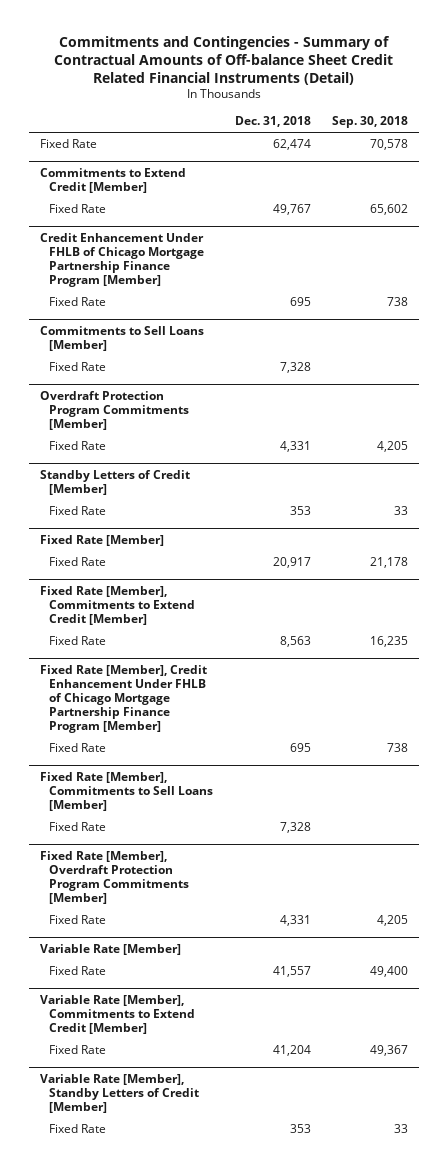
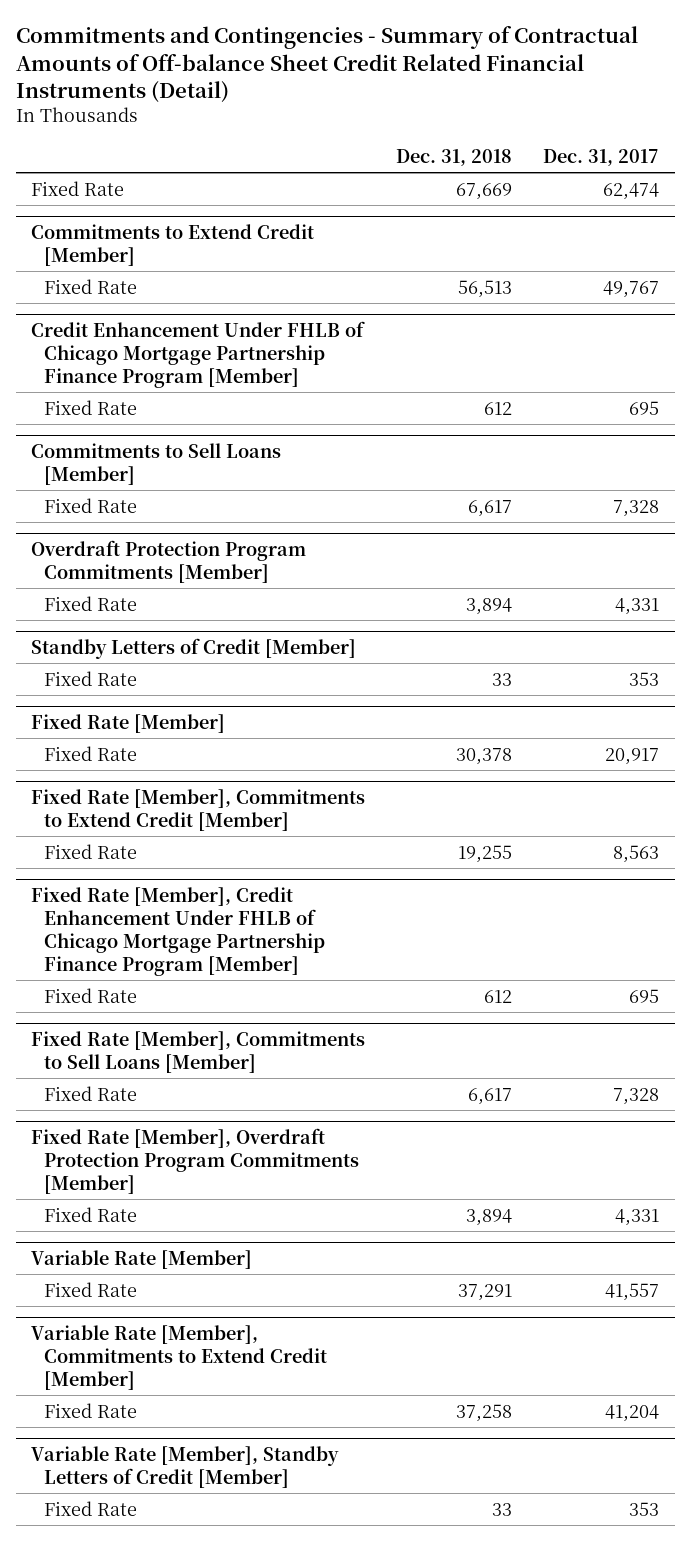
- | Dec. 31, 2018 | Sep. 30, 2018
+ | Dec. 31, 2018 | Dec. 31, 2017
- Fixed Rate | 62,474 | 70,578
+ Fixed Rate | 67,669 | 62,474
@ Commitments to Extend Credit [Member]
- Fixed Rate | 49,767 | 65,602
+ Fixed Rate | 56,513 | 49,767
@ Credit Enhancement Under FHLB of Chicago Mortgage Partnership Finance Program [Member]
- Fixed Rate | 695 | 738
+ Fixed Rate | 612 | 695
@ Commitments to Sell Loans [Member]
- Fixed Rate | 7,328 |
+ Fixed Rate | 6,617 | 7,328
@ Overdraft Protection Program Commitments [Member]
- Fixed Rate | 4,331 | 4,205
+ Fixed Rate | 3,894 | 4,331
@ Standby Letters of Credit [Member]
- Fixed Rate | 353 | 33
+ Fixed Rate | 33 | 353
@ Fixed Rate [Member]
- Fixed Rate | 20,917 | 21,178
+ Fixed Rate | 30,378 | 20,917
@ Fixed Rate [Member], Commitments to Extend Credit [Member]
- Fixed Rate | 8,563 | 16,235
+ Fixed Rate | 19,255 | 8,563
@ Fixed Rate [Member], Credit Enhancement Under FHLB of Chicago Mortgage Partnership Finance Program [Member]
- Fixed Rate | 695 | 738
+ Fixed Rate | 612 | 695
@ Fixed Rate [Member], Commitments to Sell Loans [Member]
- Fixed Rate | 7,328 |
+ Fixed Rate | 6,617 | 7,328
@ Fixed Rate [Member], Overdraft Protection Program Commitments [Member]
- Fixed Rate | 4,331 | 4,205
+ Fixed Rate | 3,894 | 4,331
@ Variable Rate [Member]
- Fixed Rate | 41,557 | 49,400
+ Fixed Rate | 37,291 | 41,557
@ Variable Rate [Member], Commitments to Extend Credit [Member]
- Fixed Rate | 41,204 | 49,367
+ Fixed Rate | 37,258 | 41,204
@ Variable Rate [Member], Standby Letters of Credit [Member]
- Fixed Rate | 353 | 33
+ Fixed Rate | 33 | 353

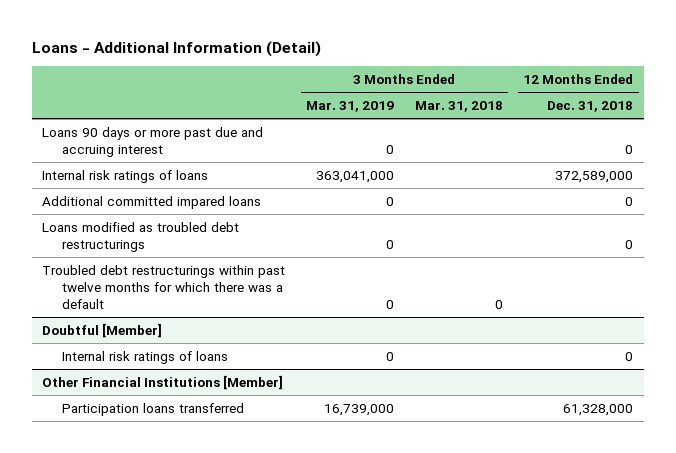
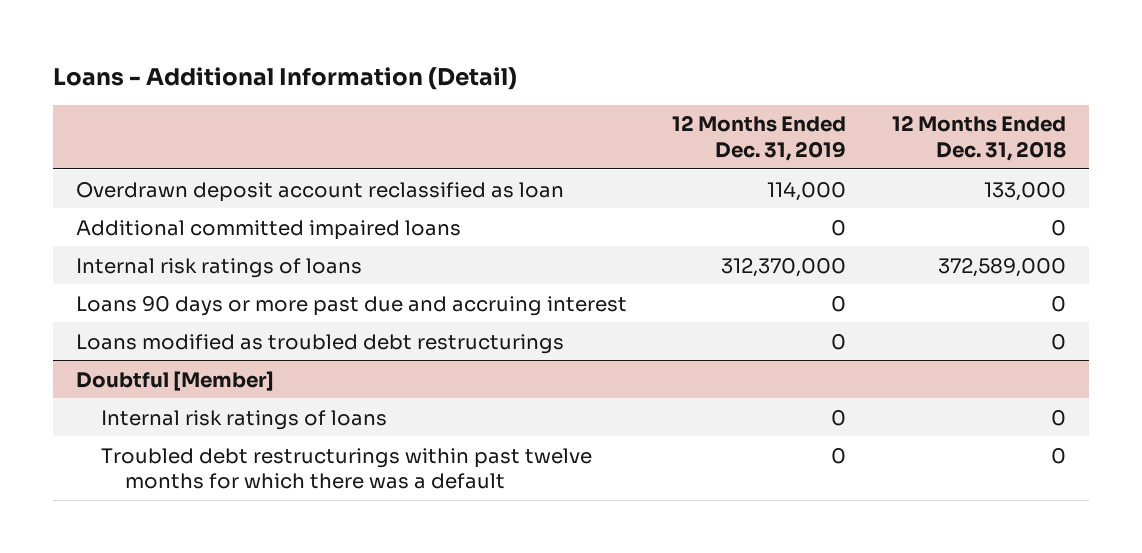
- | 3 Months Ended Mar. 31, 2019 | 3 Months Ended Mar. 31, 2018 | 12 Months Ended Dec. 31, 2018
+ | 12 Months Ended Dec. 31, 2019 | 12 Months Ended Dec. 31, 2018
+ Overdrawn deposit account reclassified as loan | 114,000 | 133,000
+ Additional committed impaired loans | 0 | 0
- Additional committed impared loans | 0 | | 0
moved down: Loans 90 days or more past due and accruing interest | 0 | 0
- Troubled debt restructurings within past twelve months for which there was a default | 0 | 0 |
- Other Financial Institutions [Member]
- Participation loans transferred | 16,739,000 | | 61,328,000
@ Doubtful [Member]
+ Troubled debt restructurings within past twelve months for which there was a default | 0 | 0

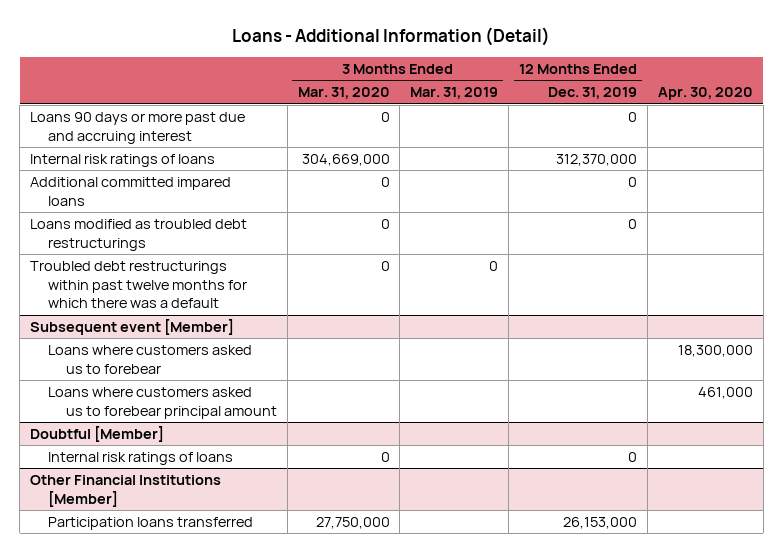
- | 12 Months Ended Dec. 31, 2019 | 12 Months Ended Dec. 31, 2018
+ | 3 Months Ended Mar. 31, 2020 | 3 Months Ended Mar. 31, 2019 | 12 Months Ended Dec. 31, 2019 | Apr. 30, 2020
- Overdrawn deposit account reclassified as loan | 114,000 | 133,000
- Additional committed impaired loans | 0 | 0
moved down: Internal risk ratings of loans | 304,669,000 | | 312,370,000 |
+ Additional committed impared loans | 0 | | 0 |
+ Troubled debt restructurings within past twelve months for which there was a default | 0 | 0 | |
+ Subsequent event [Member]
+ Loans where customers asked us to forebear | | | | 18,300,000
+ Loans where customers asked us to forebear principal amount | | | | 461,000
@ Doubtful [Member]
- Troubled debt restructurings within past twelve months for which there was a default | 0 | 0
+ Other Financial Institutions [Member]
+ Participation loans transferred | 27,750,000 | | 26,153,000 |

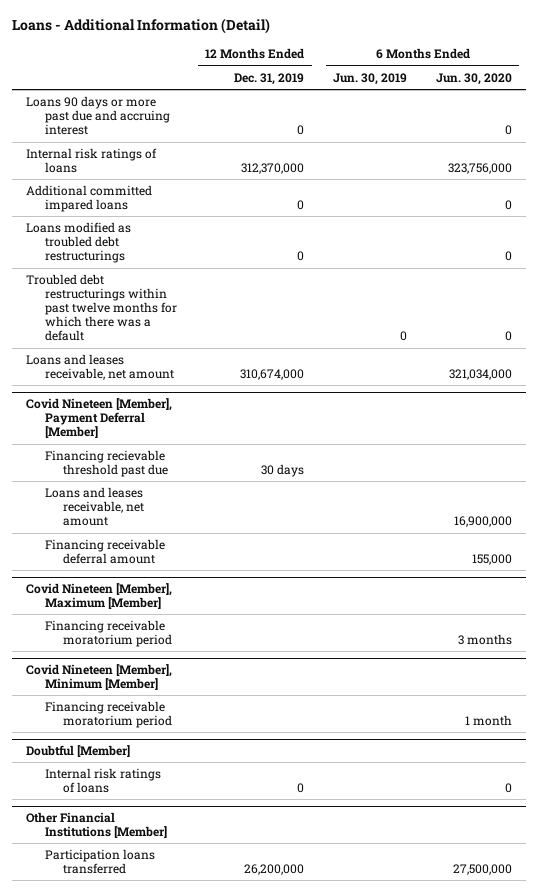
- | 3 Months Ended Mar. 31, 2020 | 3 Months Ended Mar. 31, 2019 | 12 Months Ended Dec. 31, 2019 | Apr. 30, 2020
+ | 12 Months Ended Dec. 31, 2019 | 6 Months Ended Jun. 30, 2019 | 6 Months Ended Jun. 30, 2020
- Subsequent event [Member]
- Loans where customers asked us to forebear | | | | 18,300,000
- Loans where customers asked us to forebear principal amount | | | | 461,000
+ Loans and leases receivable, net amount | 310,674,000 | | 321,034,000
+ Covid Nineteen [Member], Payment Deferral [Member]
+ Financing recievable threshold past due | 30 days | |
+ Loans and leases receivable, net amount | | | 16,900,000
+ Financing receivable deferral amount | | | 155,000
+ Covid Nineteen [Member], Maximum [Member]
+ Financing receivable moratorium period | | | 3 months
+ Covid Nineteen [Member], Minimum [Member]
+ Financing receivable moratorium period | | | 1 month
@ Other Financial Institutions [Member]
- Participation loans transferred | 27,750,000 | | 26,153,000 |
+ Participation loans transferred | 26,200,000 | | 27,500,000

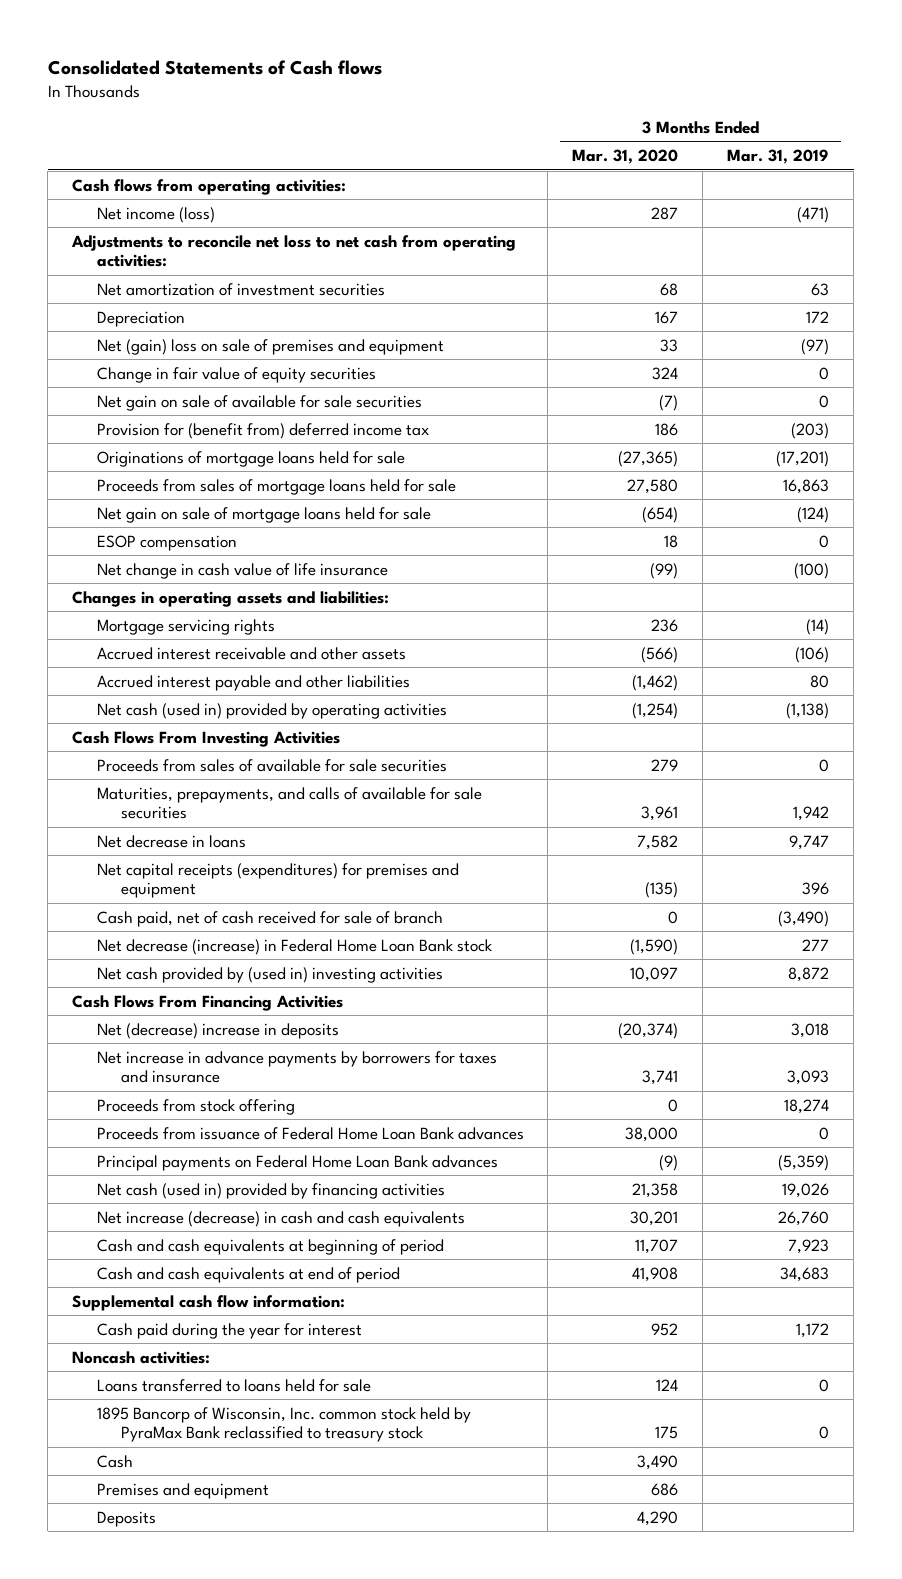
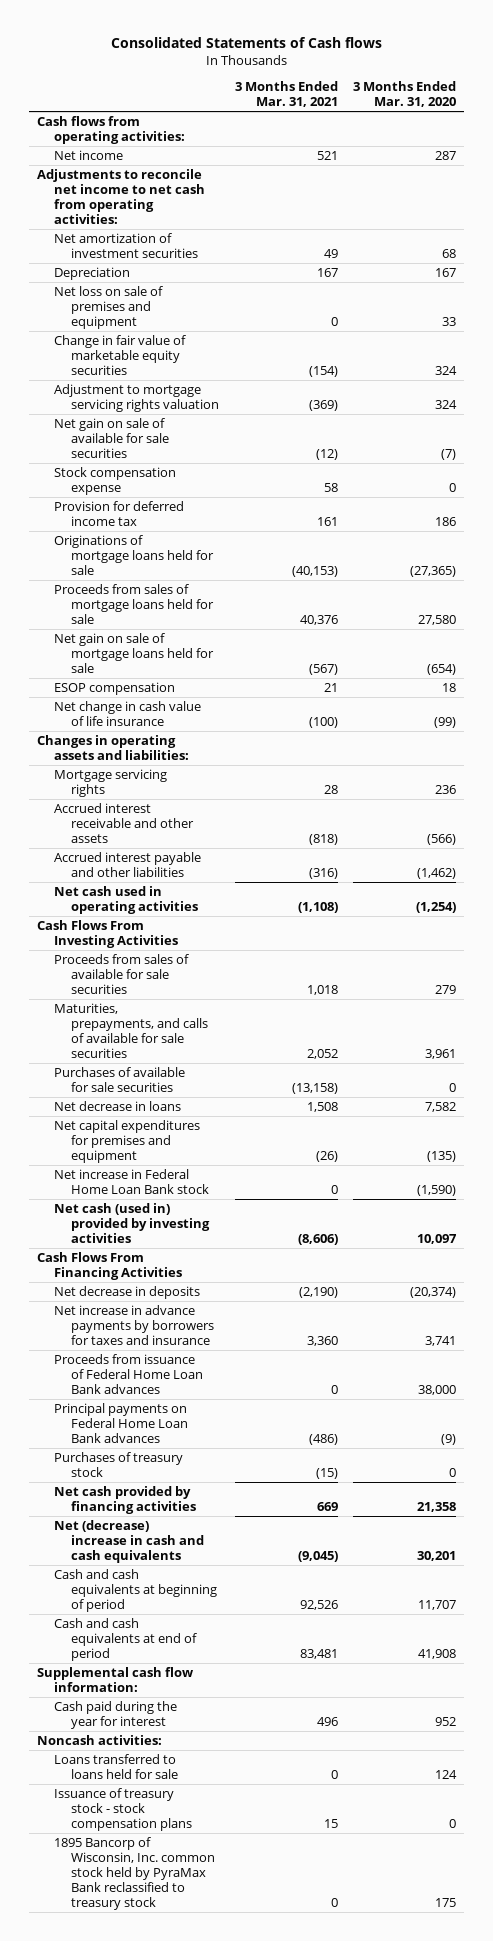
- | 3 Months Ended Mar. 31, 2020 | 3 Months Ended Mar. 31, 2019
+ | 3 Months Ended Mar. 31, 2021 | 3 Months Ended Mar. 31, 2020
- Net income (loss) | 287 | (471)
- Adjustments to reconcile net loss to net cash from operating activities:
+ Net income | 521 | 287
+ Adjustments to reconcile net income to net cash from operating activities:
- Net (gain) loss on sale of premises and equipment | 33 | (97)
- Change in fair value of equity securities | 324 | 0
+ Net loss on sale of premises and equipment | 0 | 33
+ Change in fair value of marketable equity securities | (154) | 324
+ Adjustment to mortgage servicing rights valuation | (369) | 324
- Provision for (benefit from) deferred income tax | 186 | (203)
+ Stock compensation expense | 58 | 0
+ Provision for deferred income tax | 161 | 186
- Net cash (used in) provided by operating activities | (1,254) | (1,138)
+ Net cash used in operating activities | (1,108) | (1,254)
+ Purchases of available for sale securities | (13,158) | 0
- Net capital receipts (expenditures) for premises and equipment | (135) | 396
- Cash paid, net of cash received for sale of branch | 0 | (3,490)
- Net decrease (increase) in Federal Home Loan Bank stock | (1,590) | 277
- Net cash provided by (used in) investing activities | 10,097 | 8,872
+ Net capital expenditures for premises and equipment | (26) | (135)
+ Net increase in Federal Home Loan Bank stock | 0 | (1,590)
+ Net cash (used in) provided by investing activities | (8,606) | 10,097
- Net (decrease) increase in deposits | (20,374) | 3,018
+ Net decrease in deposits | (2,190) | (20,374)
- Proceeds from stock offering | 0 | 18,274
- Net cash (used in) provided by financing activities | 21,358 | 19,026
- Net increase (decrease) in cash and cash equivalents | 30,201 | 26,760
+ Purchases of treasury stock | (15) | 0
+ Net cash provided by financing activities | 669 | 21,358
+ Net (decrease) increase in cash and cash equivalents | (9,045) | 30,201
+ Issuance of treasury stock - stock compensation plans | 15 | 0
- Cash | 3,490 |
- Premises and equipment | 686 |
- Deposits | 4,290 |

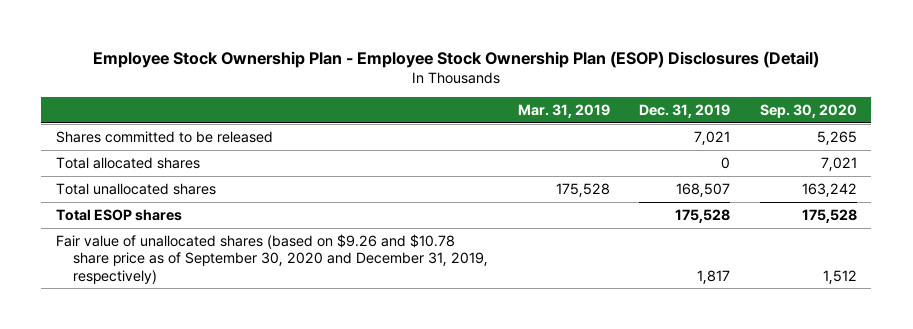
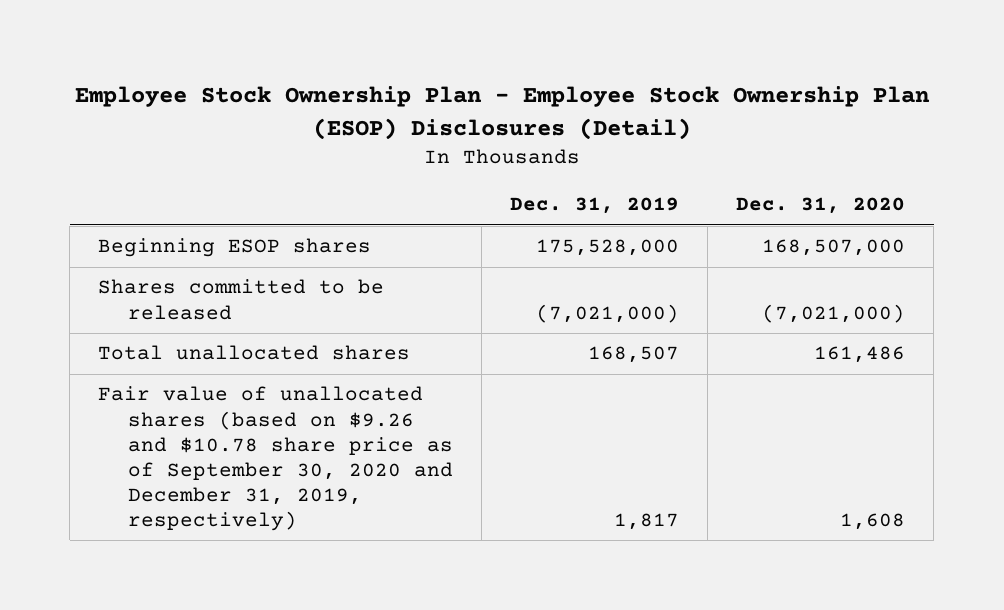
- | Mar. 31, 2019 | Dec. 31, 2019 | Sep. 30, 2020
+ | Dec. 31, 2019 | Dec. 31, 2020
- Shares committed to be released | | 7,021 | 5,265
- Total allocated shares | | 0 | 7,021
+ Beginning ESOP shares | 175,528,000 | 168,507,000
+ Shares committed to be released | (7,021,000) | (7,021,000)
- Total ESOP shares | | 175,528 | 175,528

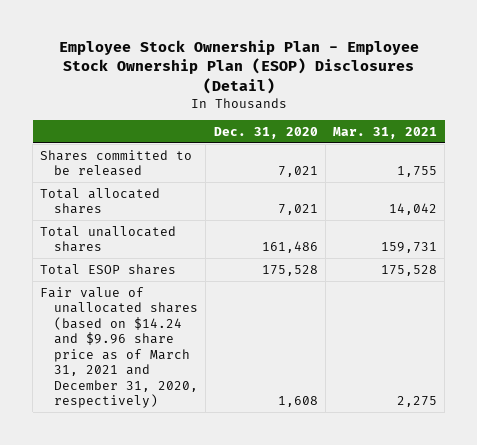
- | Dec. 31, 2019 | Dec. 31, 2020
+ | Dec. 31, 2020 | Mar. 31, 2021
- Beginning ESOP shares | 175,528,000 | 168,507,000
- Shares committed to be released | (7,021,000) | (7,021,000)
+ Shares committed to be released | 7,021 | 1,755
+ Total allocated shares | 7,021 | 14,042
- Fair value of unallocated shares (based on $9.26 and $10.78 share price as of September 30, 2020 and December 31, 2019, respectively) | 1,817 | 1,608
+ Total ESOP shares | 175,528 | 175,528
+ Fair value of unallocated shares (based on $14.24 and $9.96 share price as of March 31, 2021 and December 31, 2020, respectively) | 1,608 | 2,275

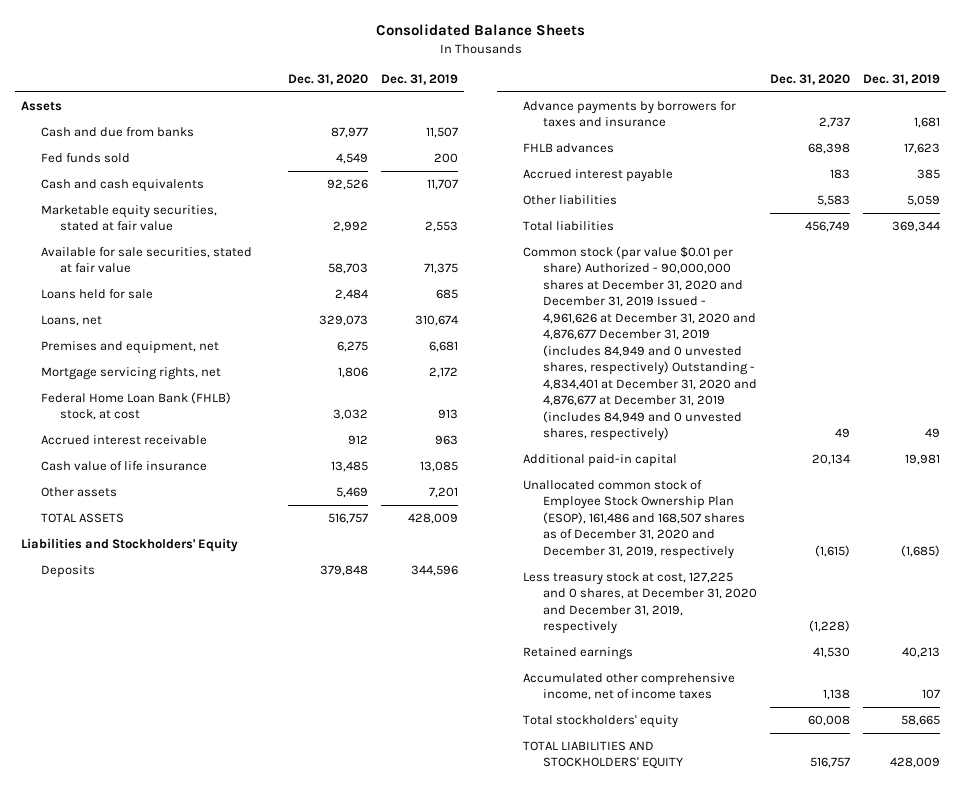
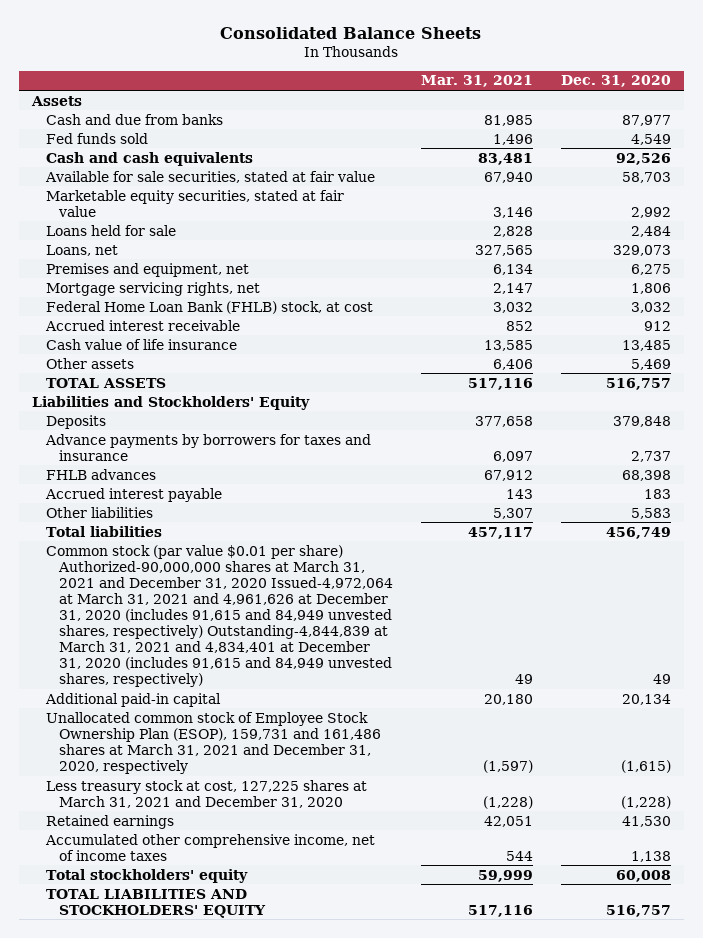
- | Dec. 31, 2020 | Dec. 31, 2019
+ | Mar. 31, 2021 | Dec. 31, 2020
moved down: Marketable equity securities, stated at fair value | 3,146 | 2,992
- Common stock (par value $0.01 per share) Authorized - 90,000,000 shares at December 31, 2020 and December 31, 2019 Issued - 4,961,626 at December 31, 2020 and 4,876,677 December 31, 2019 (includes 84,949 and 0 unvested shares, respectively) Outstanding - 4,834,401 at December 31, 2020 and 4,876,677 at December 31, 2019 (includes 84,949 and 0 unvested shares, respectively) | 49 | 49
+ Common stock (par value $0.01 per share) Authorized-90,000,000 shares at March 31, 2021 and December 31, 2020 Issued-4,972,064 at March 31, 2021 and 4,961,626 at December 31, 2020 (includes 91,615 and 84,949 unvested shares, respectively) Outstanding-4,844,839 at March 31, 2021 and 4,834,401 at December 31, 2020 (includes 91,615 and 84,949 unvested shares, respectively) | 49 | 49
- Unallocated common stock of Employee Stock Ownership Plan (ESOP), 161,486 and 168,507 shares as of December 31, 2020 and December 31, 2019, respectively | (1,615) | (1,685)
- Less treasury stock at cost, 127,225 and 0 shares, at December 31, 2020 and December 31, 2019, respectively | (1,228) |
+ Unallocated common stock of Employee Stock Ownership Plan (ESOP), 159,731 and 161,486 shares at March 31, 2021 and December 31, 2020, respectively | (1,597) | (1,615)
+ Less treasury stock at cost, 127,225 shares at March 31, 2021 and December 31, 2020 | (1,228) | (1,228)

